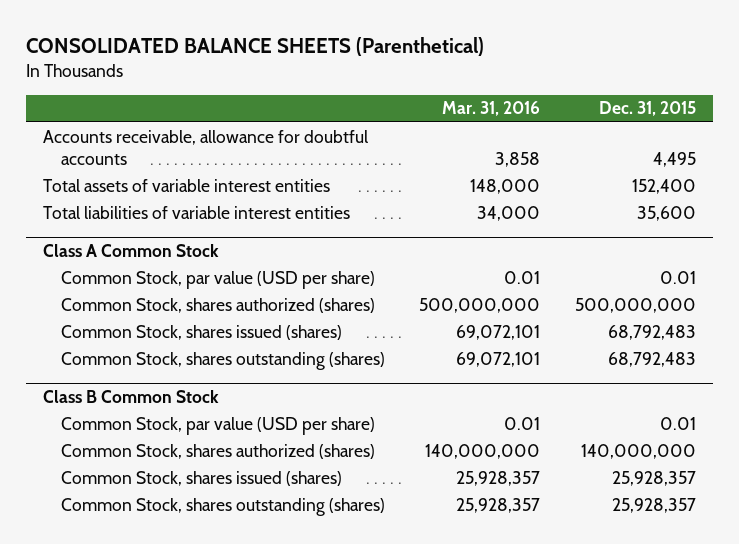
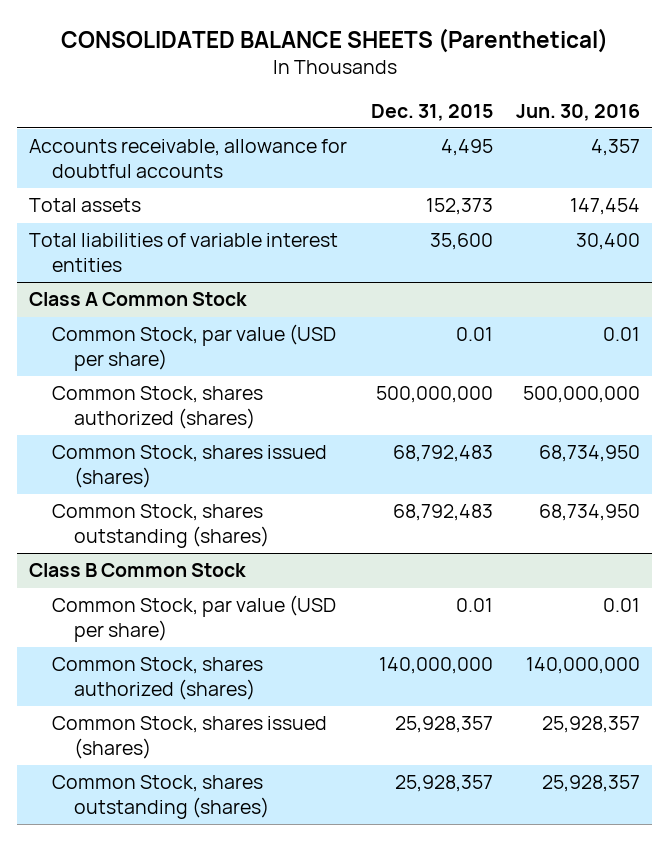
- | Mar. 31, 2016 | Dec. 31, 2015
+ | Dec. 31, 2015 | Jun. 30, 2016
- Total assets of variable interest entities | 148,000 | 152,400
+ Total assets | 152,373 | 147,454

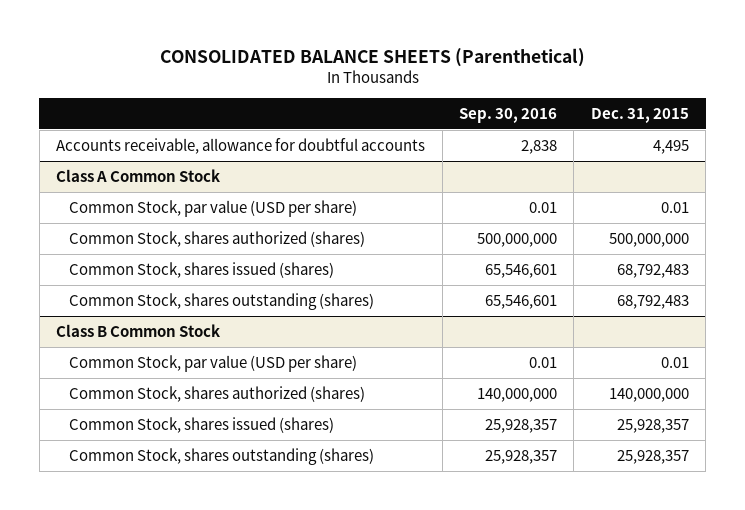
- | Dec. 31, 2015 | Jun. 30, 2016
+ | Sep. 30, 2016 | Dec. 31, 2015
- Total assets | 152,373 | 147,454
- Total liabilities of variable interest entities | 35,600 | 30,400

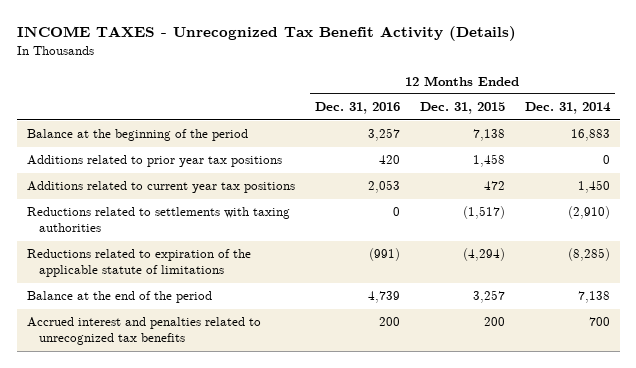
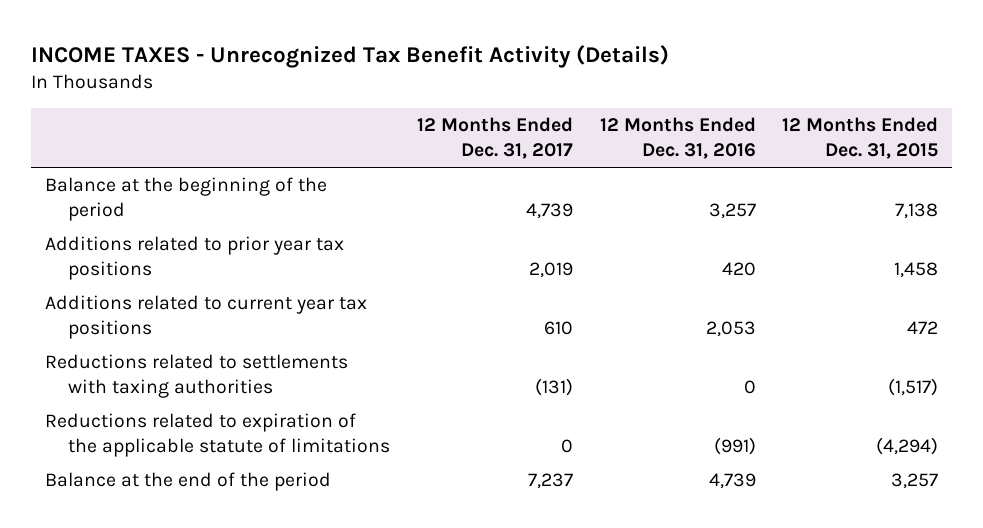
- | 12 Months Ended Dec. 31, 2016 | 12 Months Ended Dec. 31, 2015 | 12 Months Ended Dec. 31, 2014
+ | 12 Months Ended Dec. 31, 2017 | 12 Months Ended Dec. 31, 2016 | 12 Months Ended Dec. 31, 2015
- Accrued interest and penalties related to unrecognized tax benefits | 200 | 200 | 700

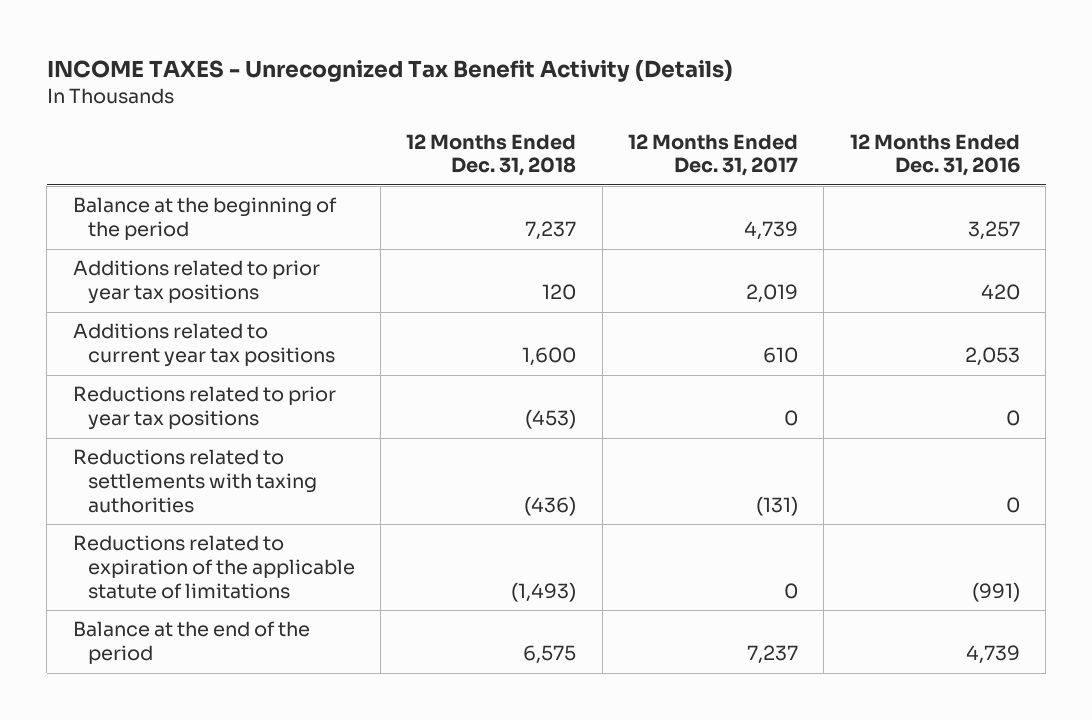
- | 12 Months Ended Dec. 31, 2017 | 12 Months Ended Dec. 31, 2016 | 12 Months Ended Dec. 31, 2015
+ | 12 Months Ended Dec. 31, 2018 | 12 Months Ended Dec. 31, 2017 | 12 Months Ended Dec. 31, 2016
+ Reductions related to prior year tax positions | (453) | 0 | 0

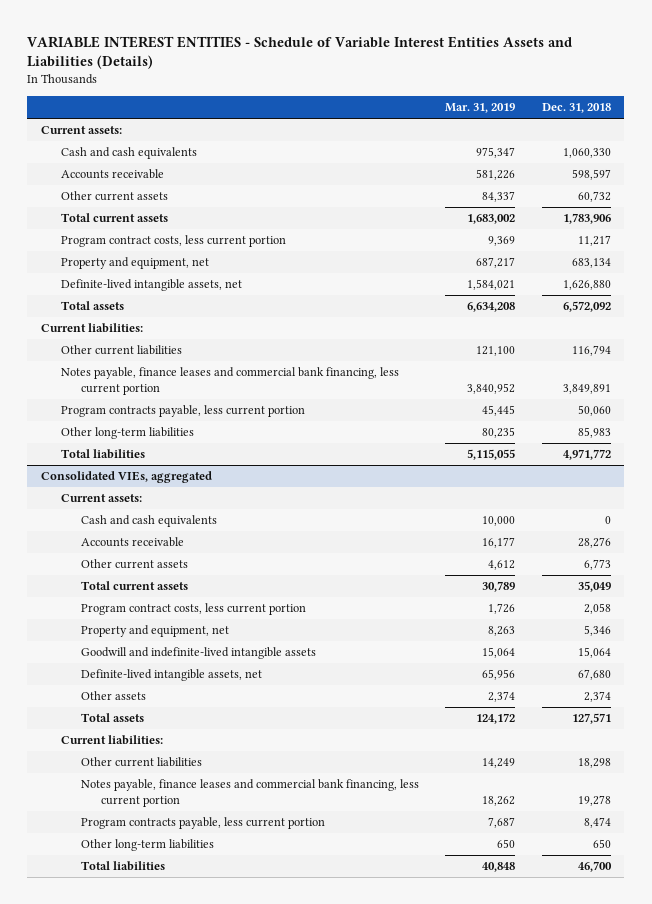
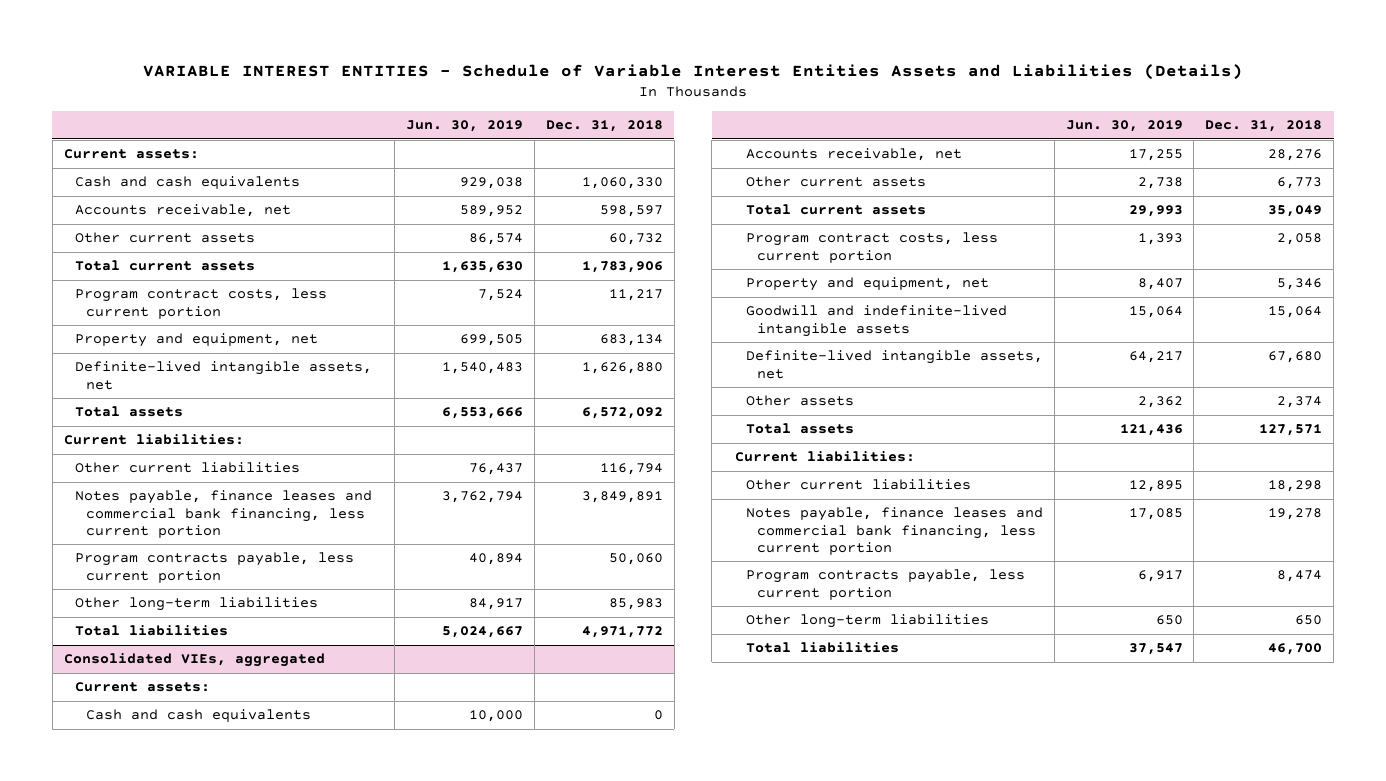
- | Mar. 31, 2019 | Dec. 31, 2018
+ | Jun. 30, 2019 | Dec. 31, 2018
- Accounts receivable | 581,226 | 598,597
+ Accounts receivable, net | 589,952 | 598,597
@ Consolidated VIEs, aggregated
- Accounts receivable | 16,177 | 28,276
+ Accounts receivable, net | 17,255 | 28,276

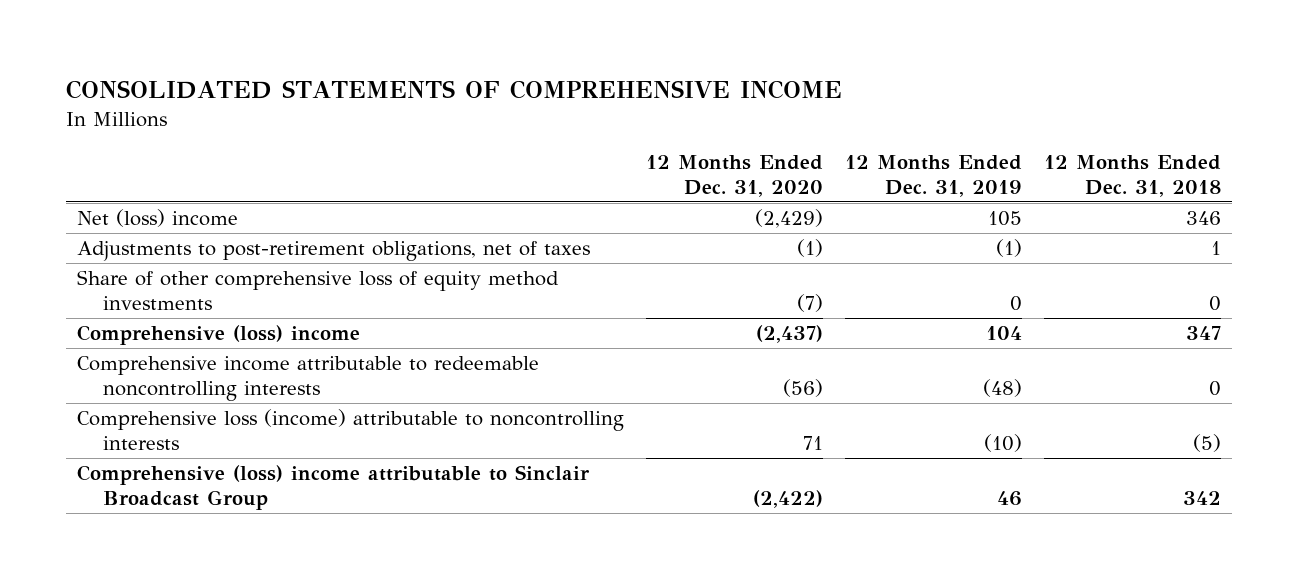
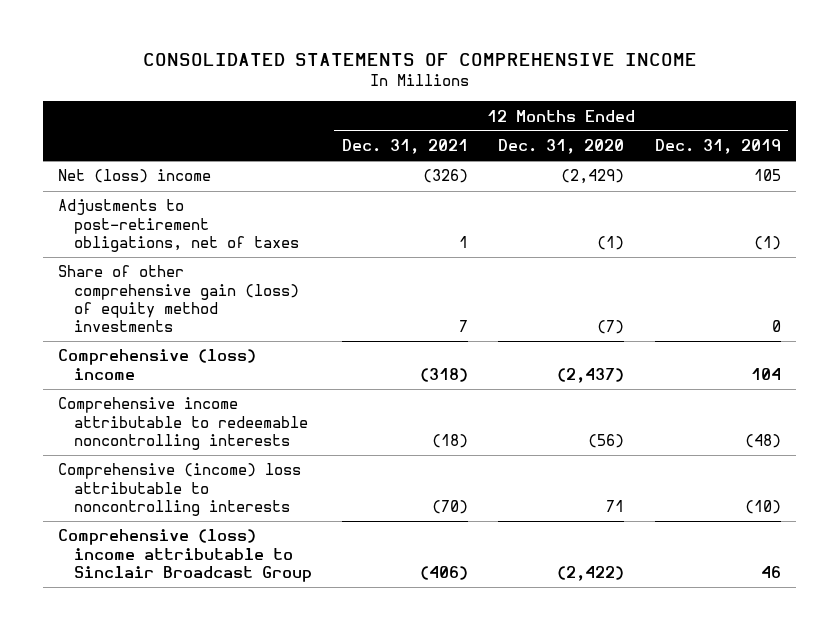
- | 12 Months Ended Dec. 31, 2020 | 12 Months Ended Dec. 31, 2019 | 12 Months Ended Dec. 31, 2018
+ | 12 Months Ended Dec. 31, 2021 | 12 Months Ended Dec. 31, 2020 | 12 Months Ended Dec. 31, 2019
- Share of other comprehensive loss of equity method investments | (7) | 0 | 0
+ Share of other comprehensive gain (loss) of equity method investments | 7 | (7) | 0
- Comprehensive loss (income) attributable to noncontrolling interests | 71 | (10) | (5)
+ Comprehensive (income) loss attributable to noncontrolling interests | (70) | 71 | (10)

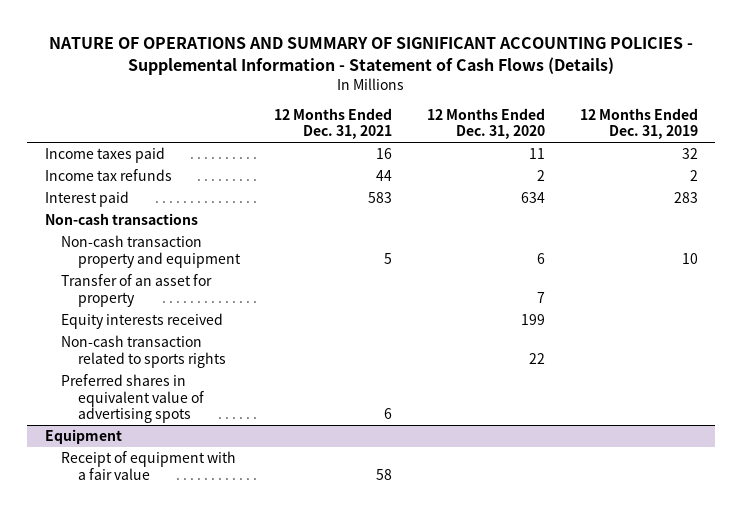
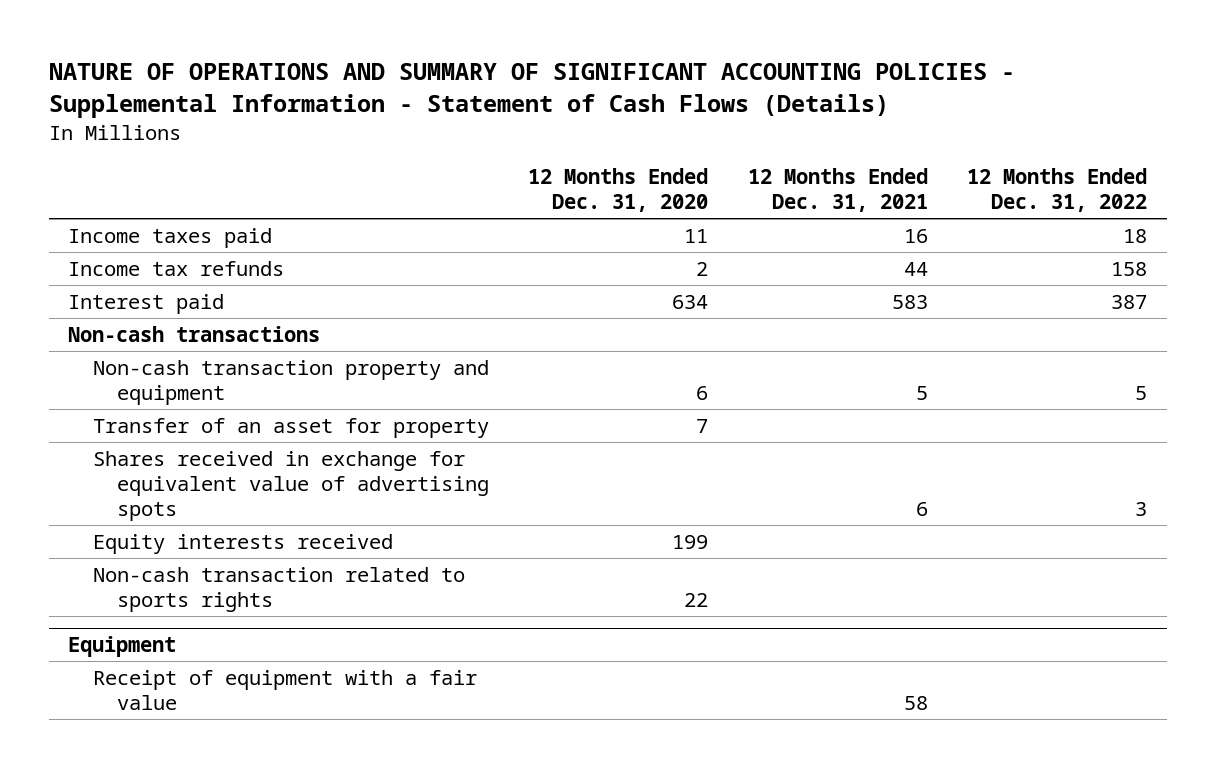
- | 12 Months Ended Dec. 31, 2021 | 12 Months Ended Dec. 31, 2020 | 12 Months Ended Dec. 31, 2019
+ | 12 Months Ended Dec. 31, 2020 | 12 Months Ended Dec. 31, 2021 | 12 Months Ended Dec. 31, 2022
+ Shares received in exchange for equivalent value of advertising spots | | 6 | 3
- Preferred shares in equivalent value of advertising spots | 6 | |

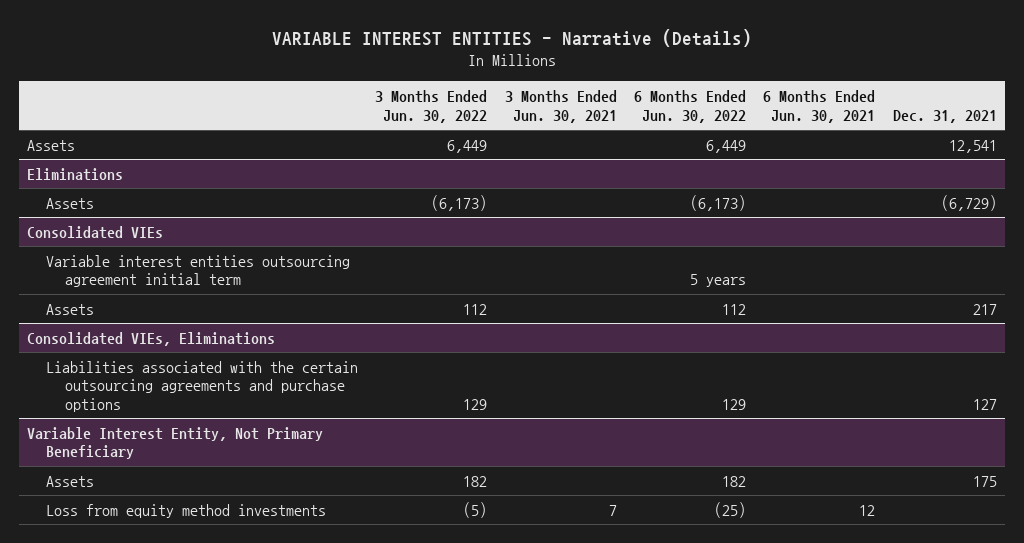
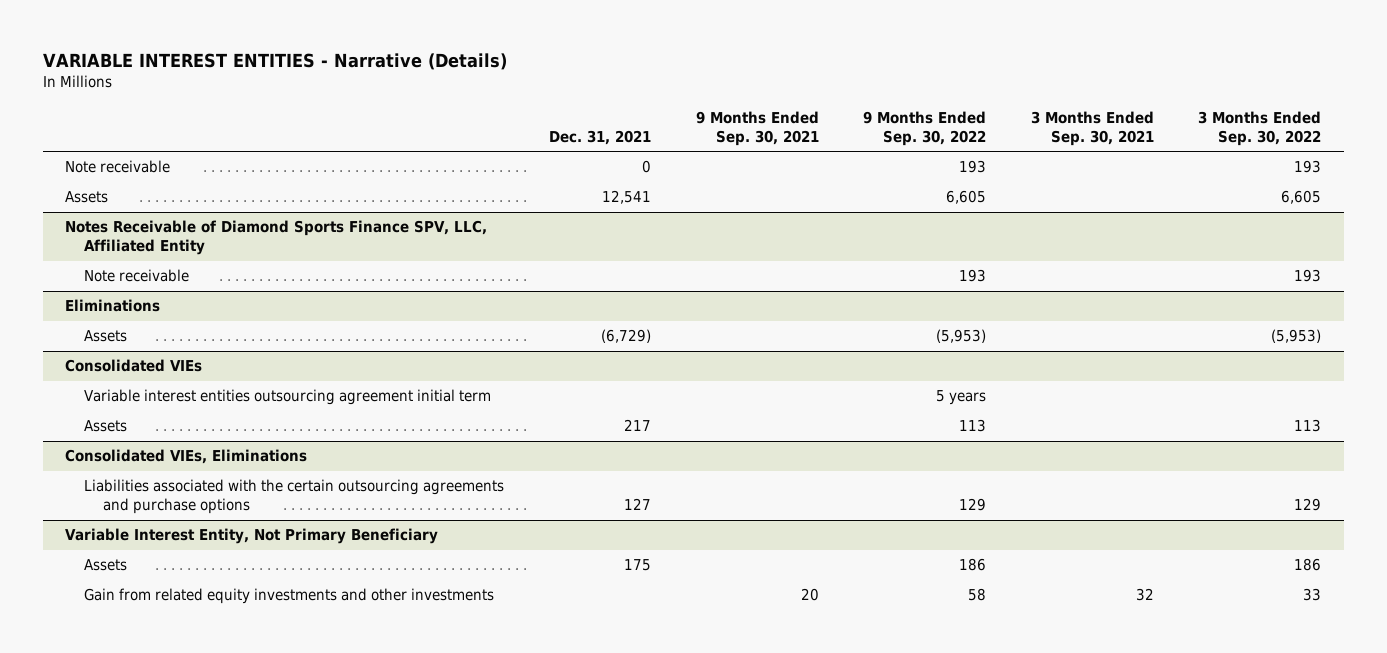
- | 3 Months Ended Jun. 30, 2022 | 3 Months Ended Jun. 30, 2021 | 6 Months Ended Jun. 30, 2022 | 6 Months Ended Jun. 30, 2021 | Dec. 31, 2021
+ | Dec. 31, 2021 | 9 Months Ended Sep. 30, 2021 | 9 Months Ended Sep. 30, 2022 | 3 Months Ended Sep. 30, 2021 | 3 Months Ended Sep. 30, 2022
+ Note receivable | 0 | | 193 | | 193
+ Notes Receivable of Diamond Sports Finance SPV, LLC, Affiliated Entity
+ Note receivable | | | 193 | | 193
@ Variable Interest Entity, Not Primary Beneficiary
- Loss from equity method investments | (5) | 7 | (25) | 12 |
+ Gain from related equity investments and other investments | | 20 | 58 | 32 | 33

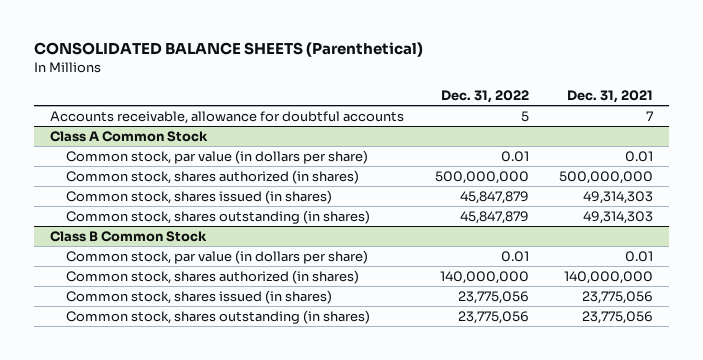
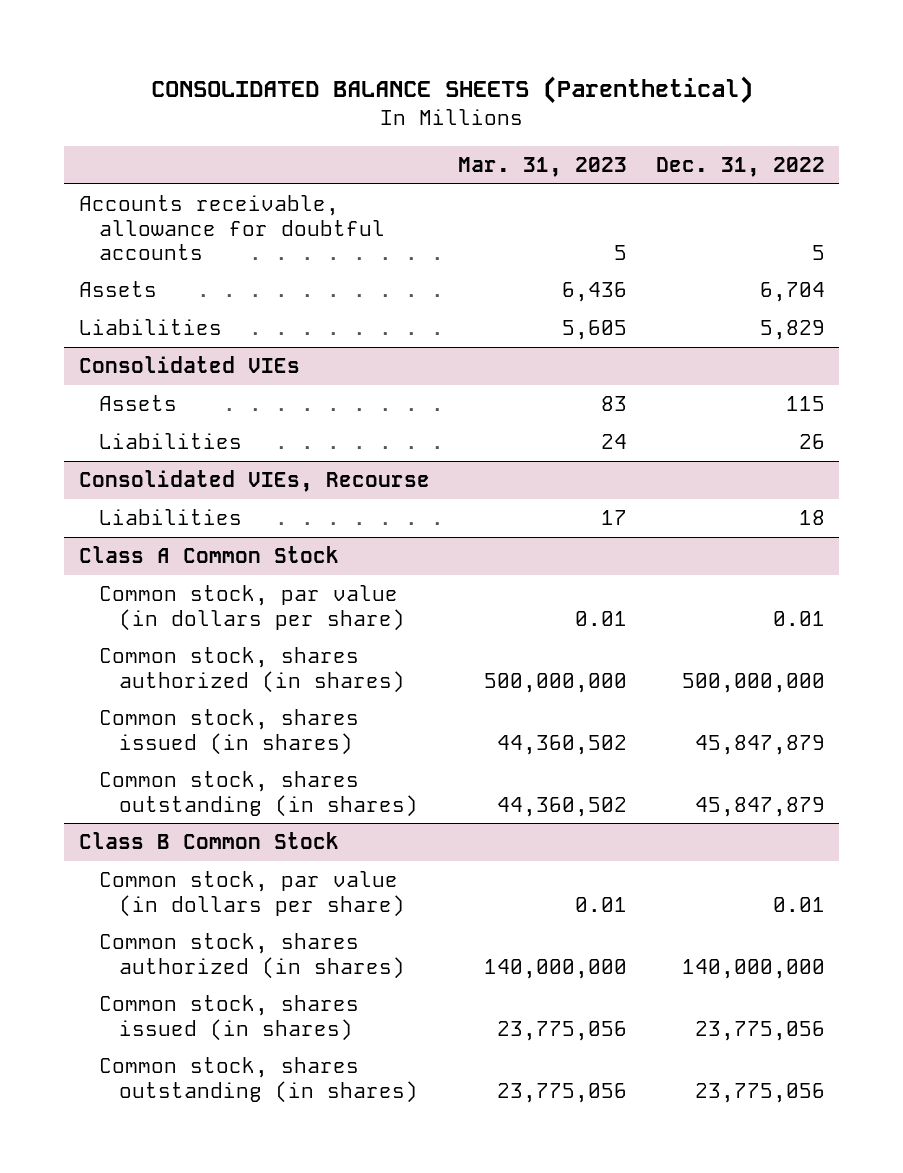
- | Dec. 31, 2022 | Dec. 31, 2021
+ | Mar. 31, 2023 | Dec. 31, 2022
+ Assets | 6,436 | 6,704
+ Liabilities | 5,605 | 5,829
+ Consolidated VIEs
+ Assets | 83 | 115
+ Liabilities | 24 | 26
+ Consolidated VIEs, Recourse
+ Liabilities | 17 | 18

